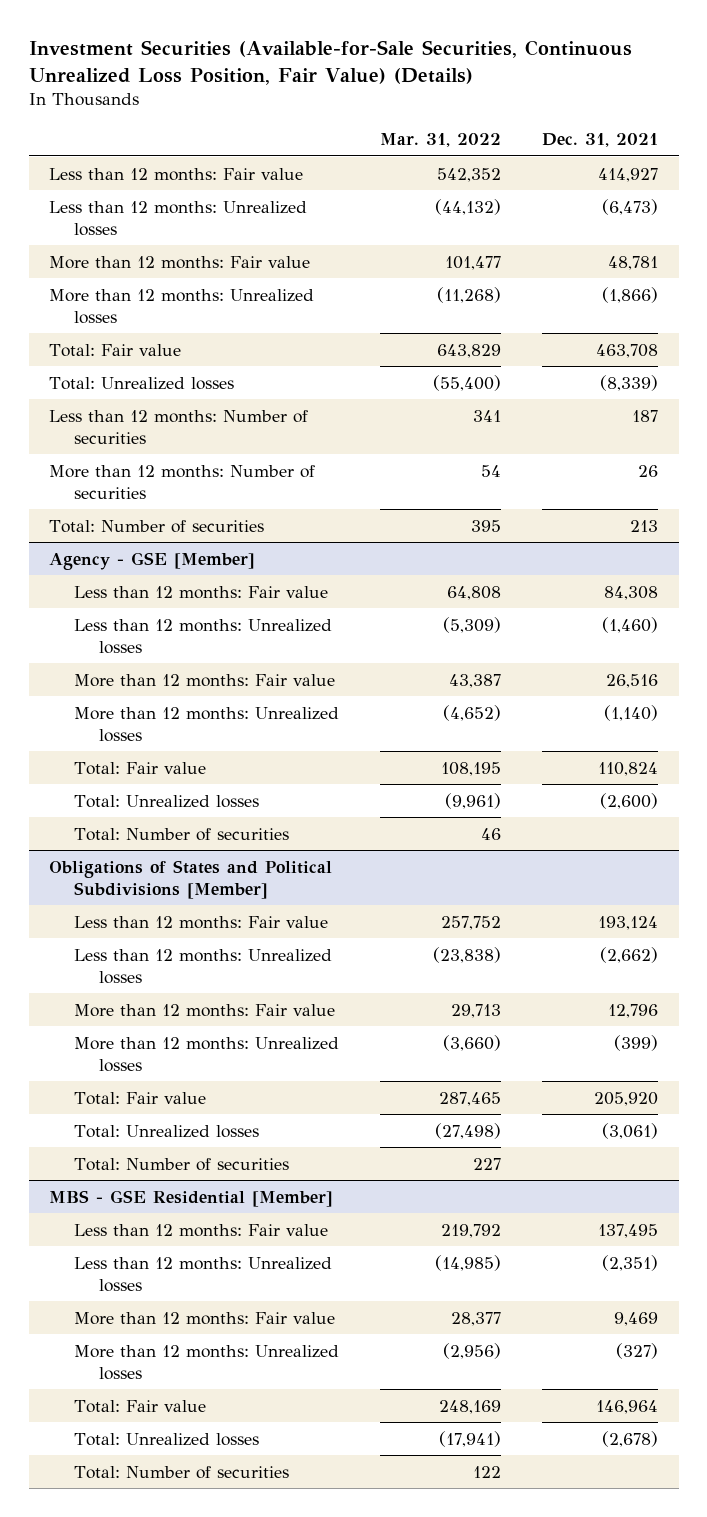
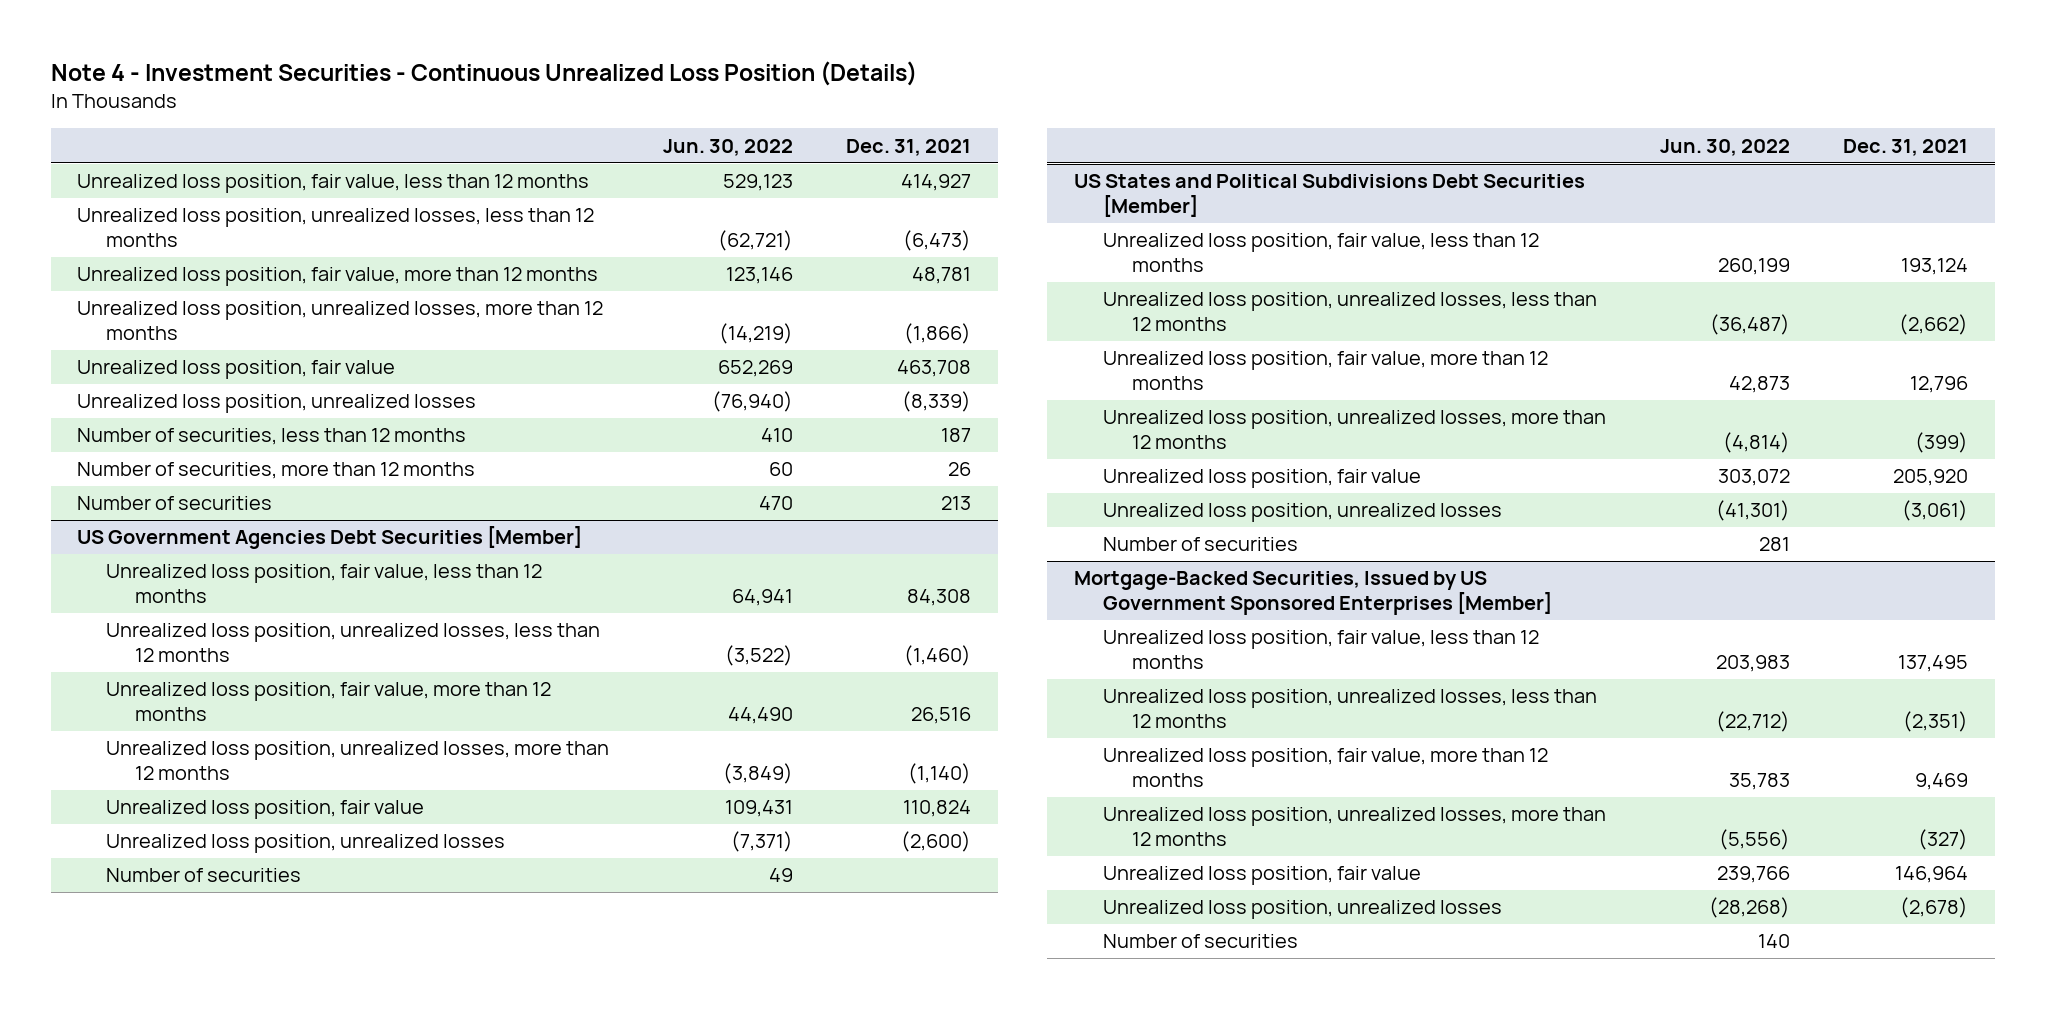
- Investment Securities (Available-for-Sale Securities, Continuous Unrealized Loss Position, Fair Value) (Details)
+ Note 4 - Investment Securities - Continuous Unrealized Loss Position (Details)
- | Mar. 31, 2022 | Dec. 31, 2021
+ | Jun. 30, 2022 | Dec. 31, 2021
- Less than 12 months: Fair value | 542,352 | 414,927
- Less than 12 months: Unrealized losses | (44,132) | (6,473)
- More than 12 months: Fair value | 101,477 | 48,781
- More than 12 months: Unrealized losses | (11,268) | (1,866)
- Total: Fair value | 643,829 | 463,708
- Total: Unrealized losses | (55,400) | (8,339)
- Less than 12 months: Number of securities | 341 | 187
- More than 12 months: Number of securities | 54 | 26
- Total: Number of securities | 395 | 213
- Agency - GSE [Member]
- Less than 12 months: Fair value | 64,808 | 84,308
- Less than 12 months: Unrealized losses | (5,309) | (1,460)
- More than 12 months: Fair value | 43,387 | 26,516
- More than 12 months: Unrealized losses | (4,652) | (1,140)
- Total: Fair value | 108,195 | 110,824
- Total: Unrealized losses | (9,961) | (2,600)
- Total: Number of securities | 46 |
- Obligations of States and Political Subdivisions [Member]
- Less than 12 months: Fair value | 257,752 | 193,124
- Less than 12 months: Unrealized losses | (23,838) | (2,662)
- More than 12 months: Fair value | 29,713 | 12,796
- More than 12 months: Unrealized losses | (3,660) | (399)
- Total: Fair value | 287,465 | 205,920
- Total: Unrealized losses | (27,498) | (3,061)
- Total: Number of securities | 227 |
- MBS - GSE Residential [Member]
- Less than 12 months: Fair value | 219,792 | 137,495
- Less than 12 months: Unrealized losses | (14,985) | (2,351)
- More than 12 months: Fair value | 28,377 | 9,469
- More than 12 months: Unrealized losses | (2,956) | (327)
- Total: Fair value | 248,169 | 146,964
- Total: Unrealized losses | (17,941) | (2,678)
- Total: Number of securities | 122 |
+ Unrealized loss position, fair value, less than 12 months | 529,123 | 414,927
+ Unrealized loss position, unrealized losses, less than 12 months | (62,721) | (6,473)
+ Unrealized loss position, fair value, more than 12 months | 123,146 | 48,781
+ Unrealized loss position, unrealized losses, more than 12 months | (14,219) | (1,866)
+ Unrealized loss position, fair value | 652,269 | 463,708
+ Unrealized loss position, unrealized losses | (76,940) | (8,339)
+ Number of securities, less than 12 months | 410 | 187
+ Number of securities, more than 12 months | 60 | 26
+ Number of securities | 470 | 213
+ US Government Agencies Debt Securities [Member]
+ Unrealized loss position, fair value, less than 12 months | 64,941 | 84,308
+ Unrealized loss position, unrealized losses, less than 12 months | (3,522) | (1,460)
+ Unrealized loss position, fair value, more than 12 months | 44,490 | 26,516
+ Unrealized loss position, unrealized losses, more than 12 months | (3,849) | (1,140)
+ Unrealized loss position, fair value | 109,431 | 110,824
+ Unrealized loss position, unrealized losses | (7,371) | (2,600)
+ Number of securities | 49 |
+ US States and Political Subdivisions Debt Securities [Member]
+ Unrealized loss position, fair value, less than 12 months | 260,199 | 193,124
+ Unrealized loss position, unrealized losses, less than 12 months | (36,487) | (2,662)
+ Unrealized loss position, fair value, more than 12 months | 42,873 | 12,796
+ Unrealized loss position, unrealized losses, more than 12 months | (4,814) | (399)
+ Unrealized loss position, fair value | 303,072 | 205,920
+ Unrealized loss position, unrealized losses | (41,301) | (3,061)
+ Number of securities | 281 |
+ Mortgage-Backed Securities, Issued by US Government Sponsored Enterprises [Member]
+ Unrealized loss position, fair value, less than 12 months | 203,983 | 137,495
+ Unrealized loss position, unrealized losses, less than 12 months | (22,712) | (2,351)
+ Unrealized loss position, fair value, more than 12 months | 35,783 | 9,469
+ Unrealized loss position, unrealized losses, more than 12 months | (5,556) | (327)
+ Unrealized loss position, fair value | 239,766 | 146,964
+ Unrealized loss position, unrealized losses | (28,268) | (2,678)
+ Number of securities | 140 |

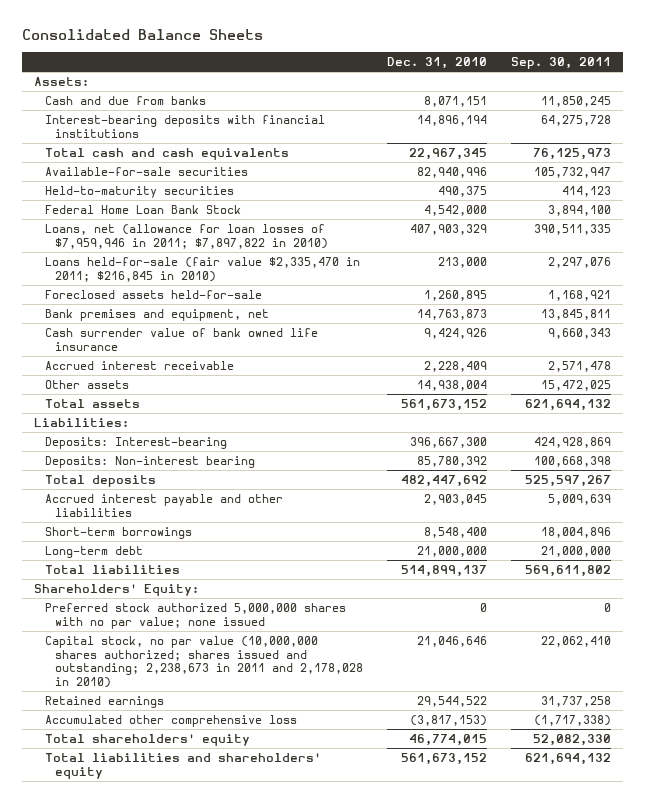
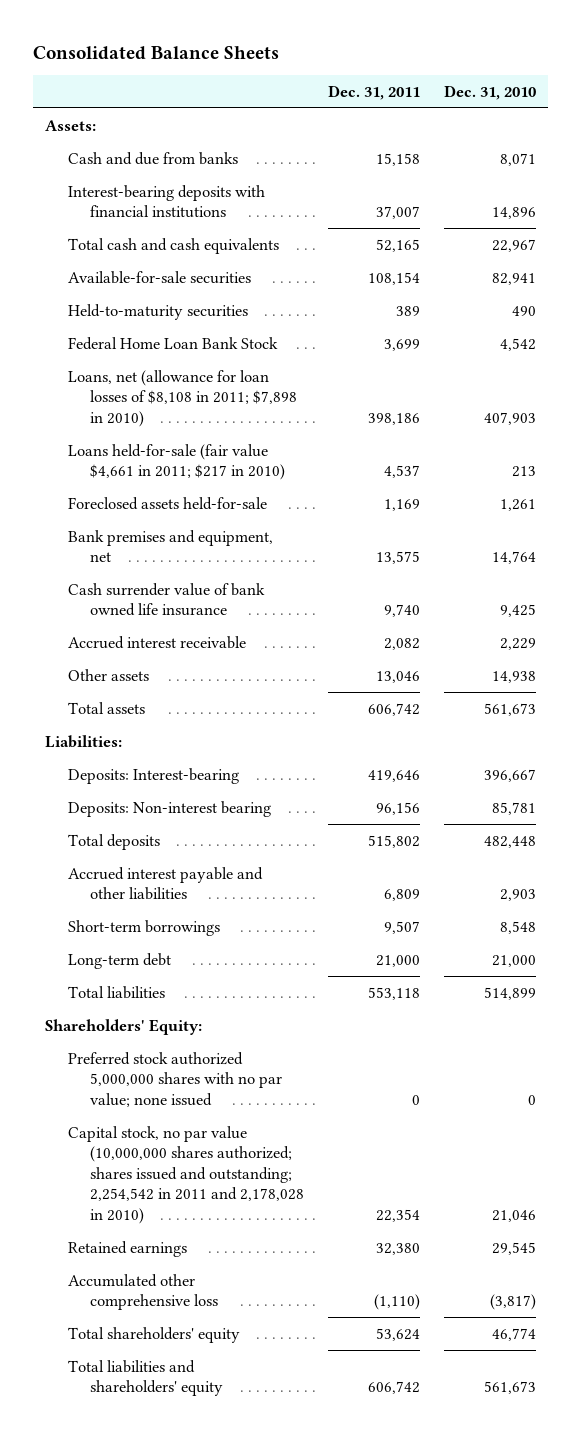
- | Dec. 31, 2010 | Sep. 30, 2011
+ | Dec. 31, 2011 | Dec. 31, 2010
- Cash and due from banks | 8,071,151 | 11,850,245
- Interest-bearing deposits with financial institutions | 14,896,194 | 64,275,728
- Total cash and cash equivalents | 22,967,345 | 76,125,973
- Available-for-sale securities | 82,940,996 | 105,732,947
- Held-to-maturity securities | 490,375 | 414,123
- Federal Home Loan Bank Stock | 4,542,000 | 3,894,100
- Loans, net (allowance for loan losses of $7,959,946 in 2011; $7,897,822 in 2010) | 407,903,329 | 390,511,335
- Loans held-for-sale (fair value $2,335,470 in 2011; $216,845 in 2010) | 213,000 | 2,297,076
- Foreclosed assets held-for-sale | 1,260,895 | 1,168,921
- Bank premises and equipment, net | 14,763,873 | 13,845,811
- Cash surrender value of bank owned life insurance | 9,424,926 | 9,660,343
- Accrued interest receivable | 2,228,409 | 2,571,478
- Other assets | 14,938,004 | 15,472,025
- Total assets | 561,673,152 | 621,694,132
+ Cash and due from banks | 15,158 | 8,071
+ Interest-bearing deposits with financial institutions | 37,007 | 14,896
+ Total cash and cash equivalents | 52,165 | 22,967
+ Available-for-sale securities | 108,154 | 82,941
+ Held-to-maturity securities | 389 | 490
+ Federal Home Loan Bank Stock | 3,699 | 4,542
+ Loans, net (allowance for loan losses of $8,108 in 2011; $7,898 in 2010) | 398,186 | 407,903
+ Loans held-for-sale (fair value $4,661 in 2011; $217 in 2010) | 4,537 | 213
+ Foreclosed assets held-for-sale | 1,169 | 1,261
+ Bank premises and equipment, net | 13,575 | 14,764
+ Cash surrender value of bank owned life insurance | 9,740 | 9,425
+ Accrued interest receivable | 2,082 | 2,229
+ Other assets | 13,046 | 14,938
+ Total assets | 606,742 | 561,673
- Deposits: Interest-bearing | 396,667,300 | 424,928,869
- Deposits: Non-interest bearing | 85,780,392 | 100,668,398
- Total deposits | 482,447,692 | 525,597,267
- Accrued interest payable and other liabilities | 2,903,045 | 5,009,639
- Short-term borrowings | 8,548,400 | 18,004,896
- Long-term debt | 21,000,000 | 21,000,000
- Total liabilities | 514,899,137 | 569,611,802
+ Deposits: Interest-bearing | 419,646 | 396,667
+ Deposits: Non-interest bearing | 96,156 | 85,781
+ Total deposits | 515,802 | 482,448
+ Accrued interest payable and other liabilities | 6,809 | 2,903
+ Short-term borrowings | 9,507 | 8,548
+ Long-term debt | 21,000 | 21,000
+ Total liabilities | 553,118 | 514,899
- Capital stock, no par value (10,000,000 shares authorized; shares issued and outstanding; 2,238,673 in 2011 and 2,178,028 in 2010) | 21,046,646 | 22,062,410
- Retained earnings | 29,544,522 | 31,737,258
- Accumulated other comprehensive loss | (3,817,153) | (1,717,338)
- Total shareholders' equity | 46,774,015 | 52,082,330
- Total liabilities and shareholders' equity | 561,673,152 | 621,694,132
+ Capital stock, no par value (10,000,000 shares authorized; shares issued and outstanding; 2,254,542 in 2011 and 2,178,028 in 2010) | 22,354 | 21,046
+ Retained earnings | 32,380 | 29,545
+ Accumulated other comprehensive loss | (1,110) | (3,817)
+ Total shareholders' equity | 53,624 | 46,774
+ Total liabilities and shareholders' equity | 606,742 | 561,673

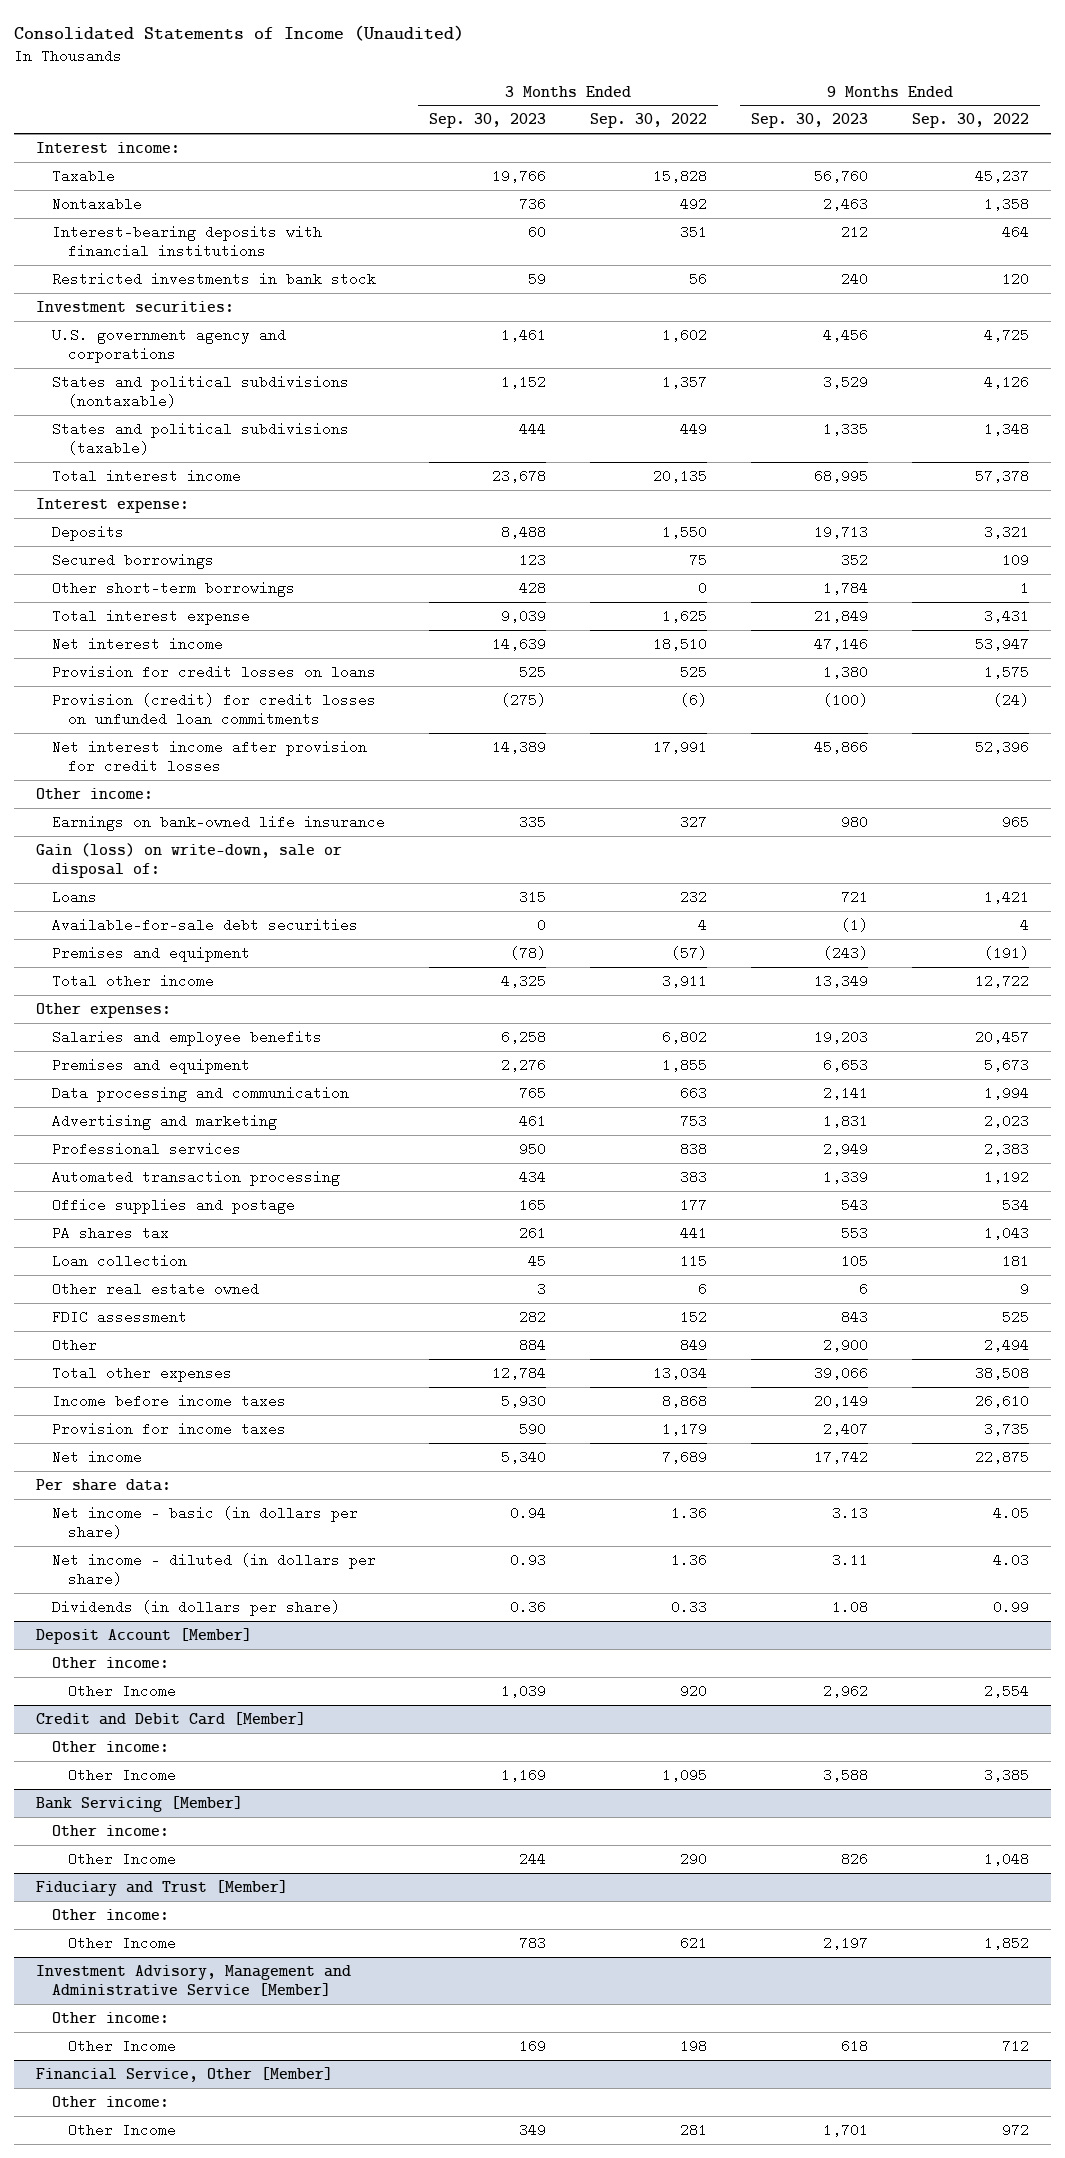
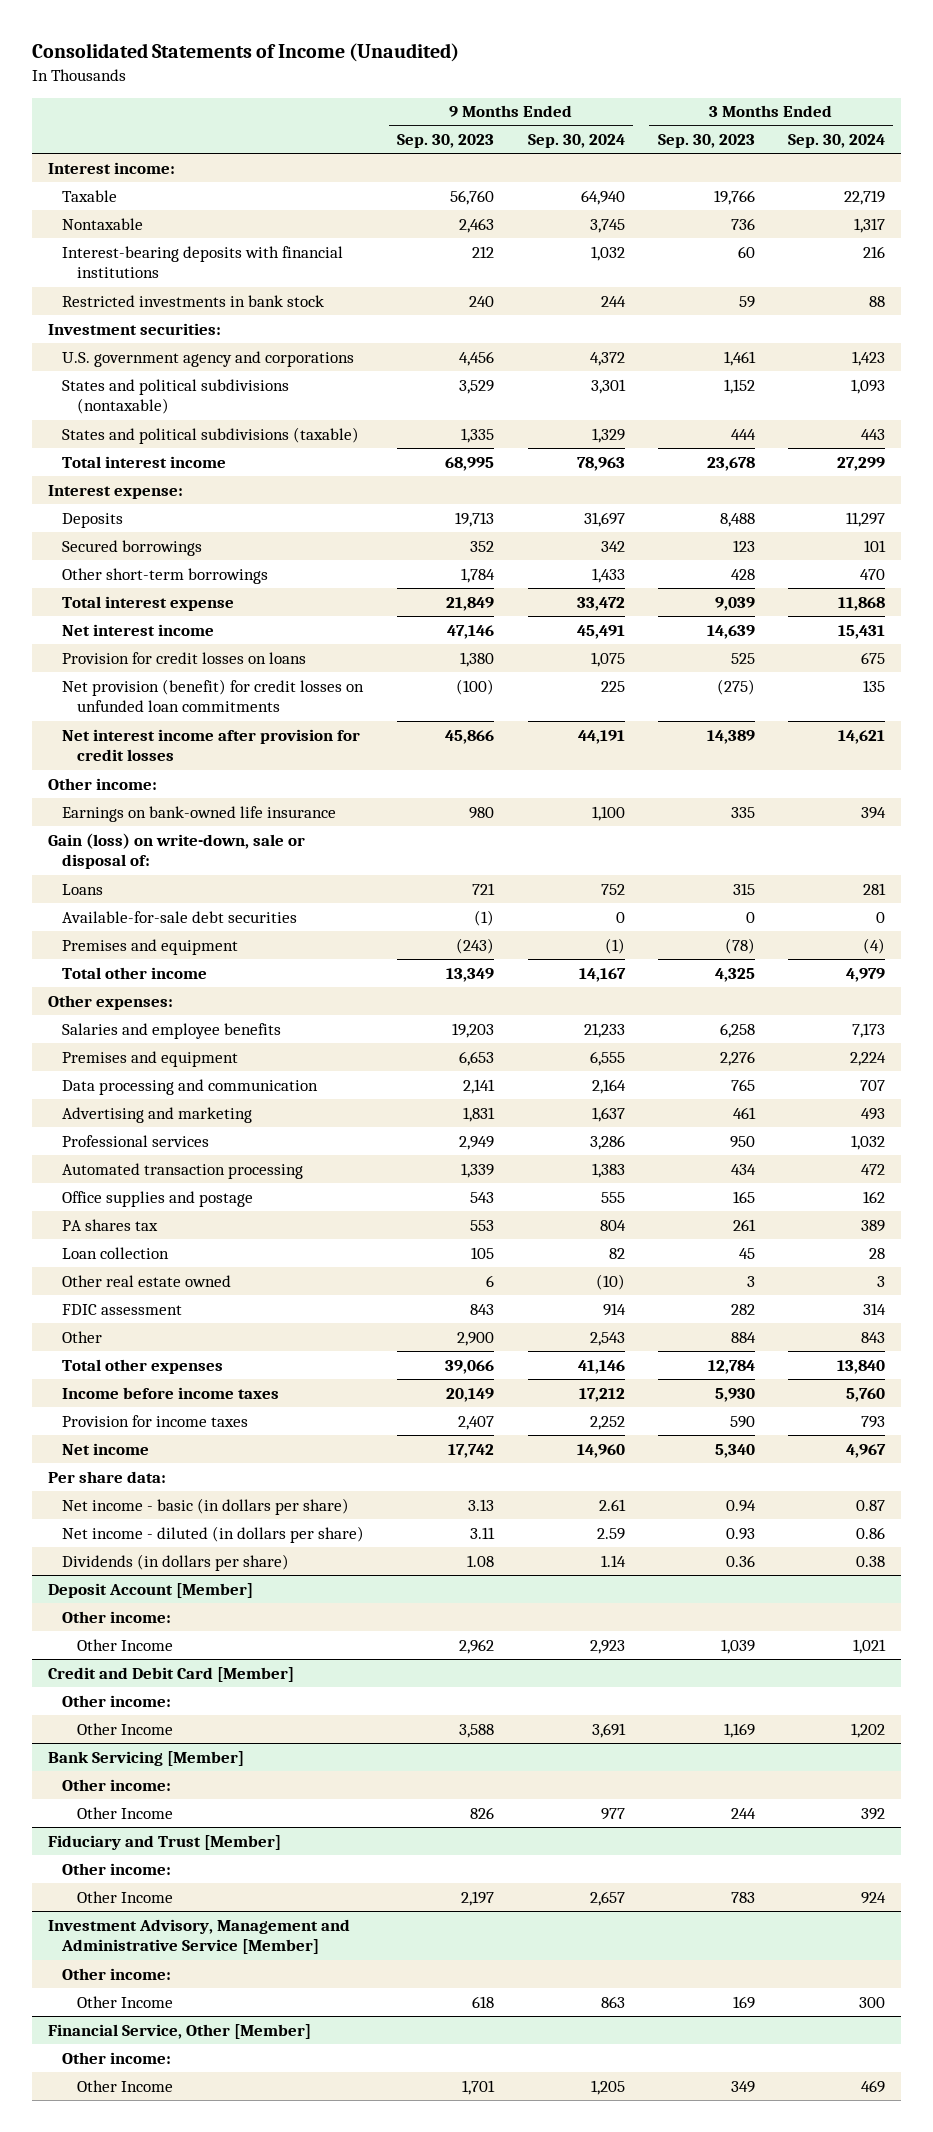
- | 3 Months Ended Sep. 30, 2023 | 3 Months Ended Sep. 30, 2022 | 9 Months Ended Sep. 30, 2023 | 9 Months Ended Sep. 30, 2022
+ | 9 Months Ended Sep. 30, 2023 | 9 Months Ended Sep. 30, 2024 | 3 Months Ended Sep. 30, 2023 | 3 Months Ended Sep. 30, 2024
- Provision (credit) for credit losses on unfunded loan commitments | (275) | (6) | (100) | (24)
+ Net provision (benefit) for credit losses on unfunded loan commitments | (100) | 225 | (275) | 135

